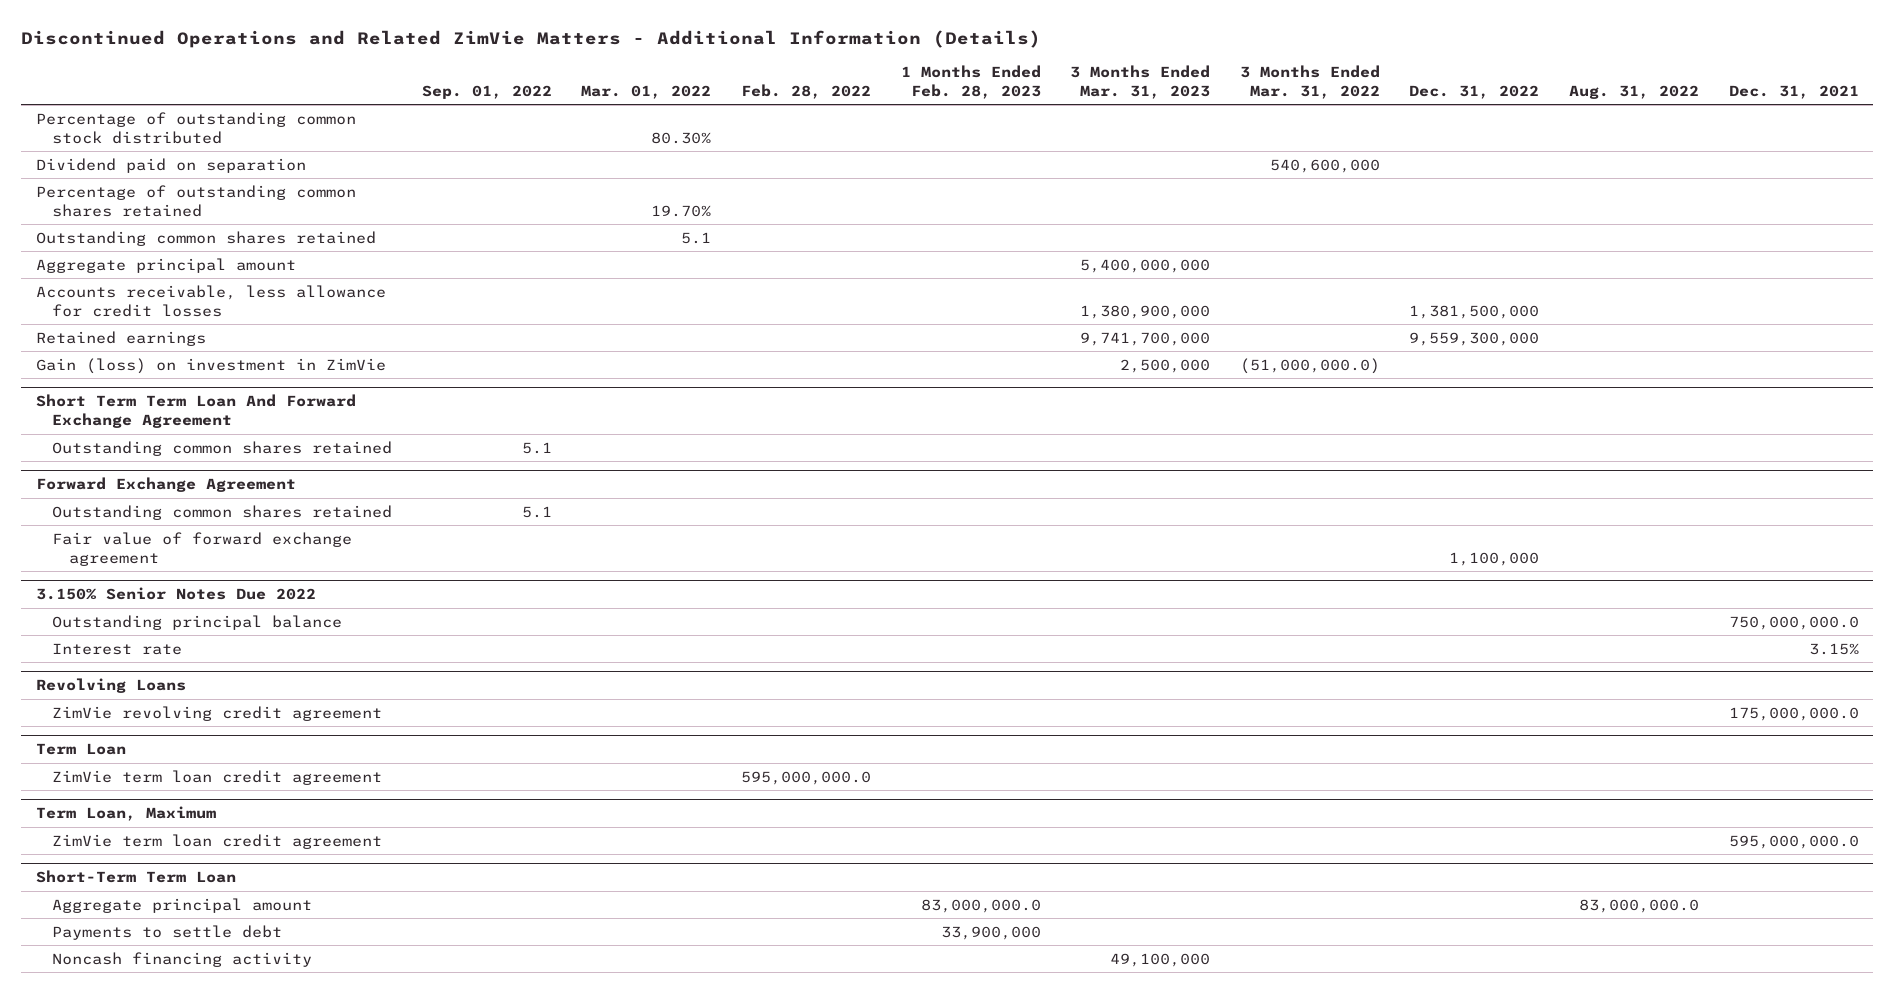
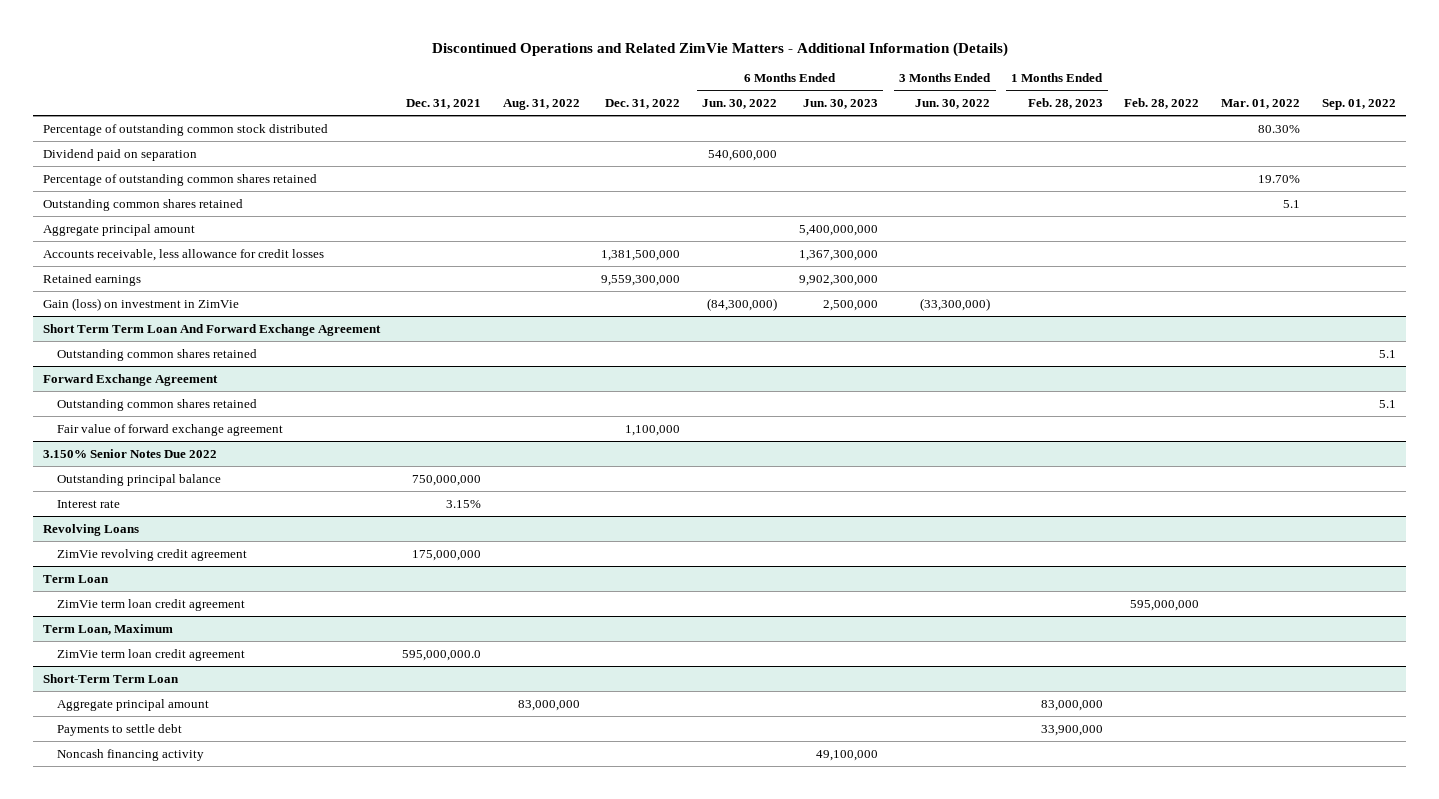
- | Sep. 01, 2022 | Mar. 01, 2022 | Feb. 28, 2022 | 1 Months Ended Feb. 28, 2023 | 3 Months Ended Mar. 31, 2023 | 3 Months Ended Mar. 31, 2022 | Dec. 31, 2022 | Aug. 31, 2022 | Dec. 31, 2021
+ | Dec. 31, 2021 | Aug. 31, 2022 | Dec. 31, 2022 | 6 Months Ended Jun. 30, 2022 | 6 Months Ended Jun. 30, 2023 | 3 Months Ended Jun. 30, 2022 | 1 Months Ended Feb. 28, 2023 | Feb. 28, 2022 | Mar. 01, 2022 | Sep. 01, 2022
@ 3.150% Senior Notes Due 2022
- Outstanding principal balance | | | | | | | | | 750,000,000.0
+ Outstanding principal balance | 750,000,000 | | | | | | | | |
@ Revolving Loans
- ZimVie revolving credit agreement | | | | | | | | | 175,000,000.0
+ ZimVie revolving credit agreement | 175,000,000 | | | | | | | | |
@ Term Loan
- ZimVie term loan credit agreement | | | 595,000,000.0 | | | | | |
+ ZimVie term loan credit agreement | | | | | | | | 595,000,000 | |
@ Short-Term Term Loan
- Aggregate principal amount | | | | 83,000,000.0 | | | | 83,000,000.0 |
+ Aggregate principal amount | | 83,000,000 | | | | | 83,000,000 | | |

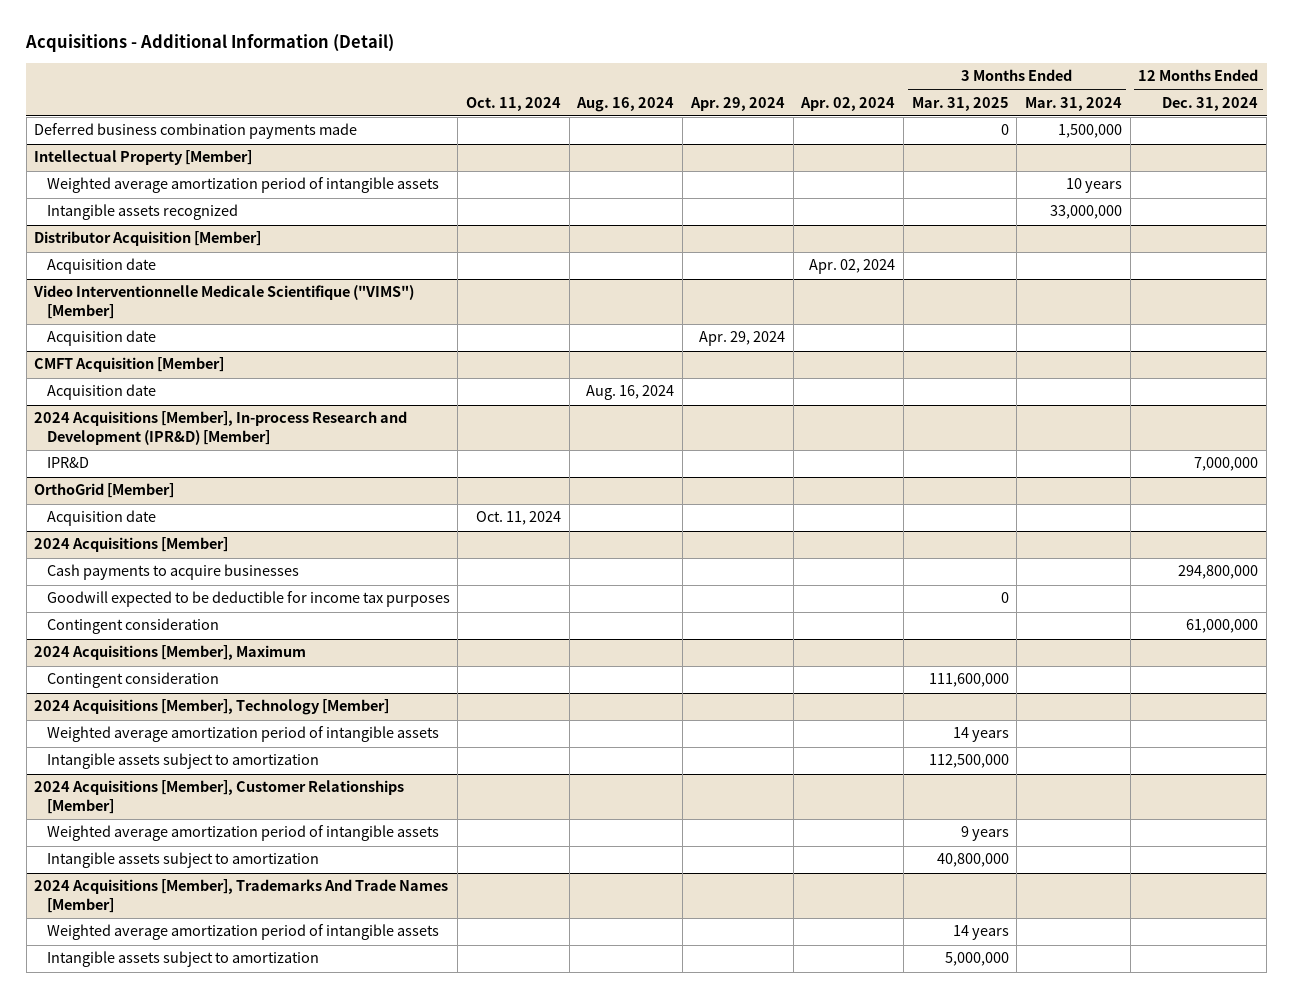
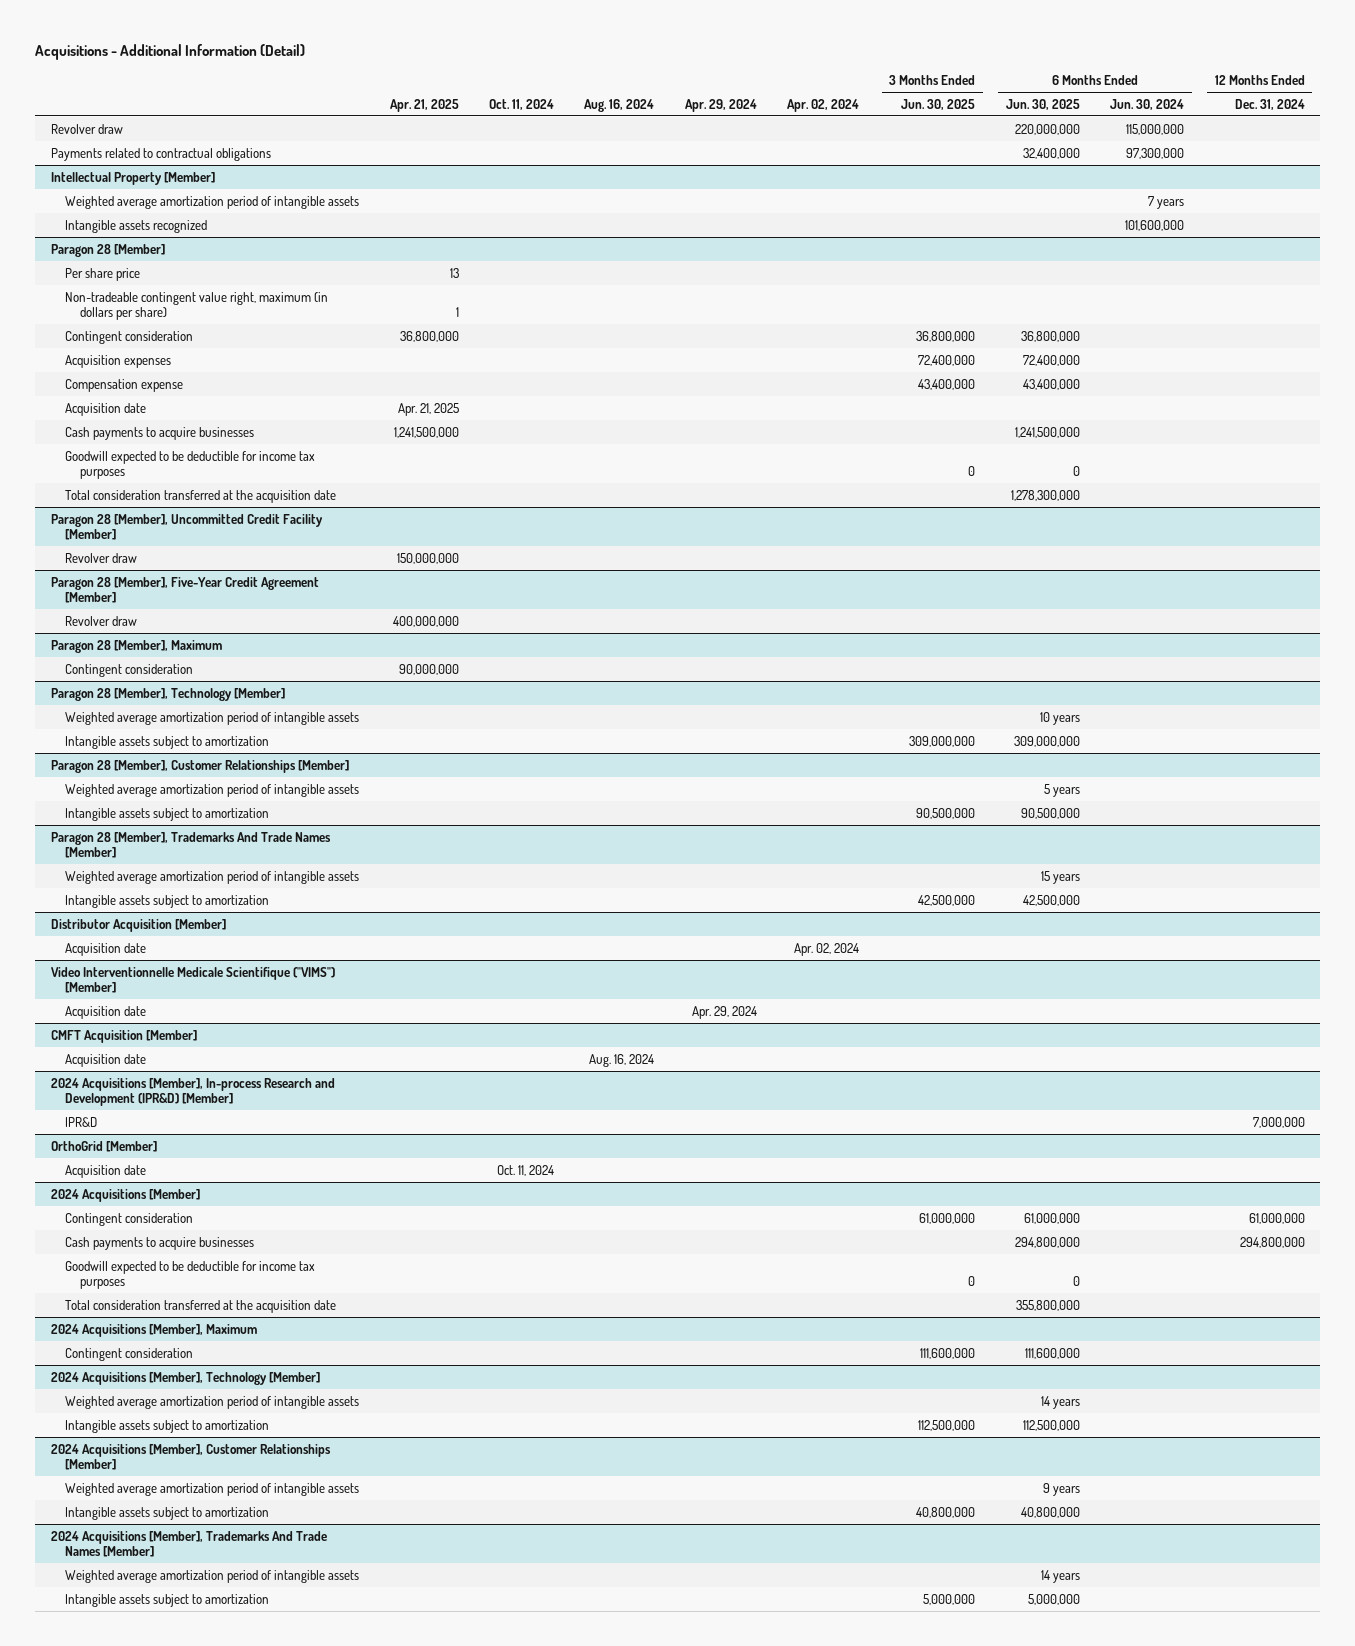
- | Oct. 11, 2024 | Aug. 16, 2024 | Apr. 29, 2024 | Apr. 02, 2024 | 3 Months Ended Mar. 31, 2025 | 3 Months Ended Mar. 31, 2024 | 12 Months Ended Dec. 31, 2024
+ | Apr. 21, 2025 | Oct. 11, 2024 | Aug. 16, 2024 | Apr. 29, 2024 | Apr. 02, 2024 | 3 Months Ended Jun. 30, 2025 | 6 Months Ended Jun. 30, 2025 | 6 Months Ended Jun. 30, 2024 | 12 Months Ended Dec. 31, 2024
- Deferred business combination payments made | | | | | 0 | 1,500,000 |
+ Revolver draw | | | | | | | 220,000,000 | 115,000,000 |
+ Payments related to contractual obligations | | | | | | | 32,400,000 | 97,300,000 |
+ Paragon 28 [Member]
+ Per share price | 13 | | | | | | | |
+ Non-tradeable contingent value right, maximum (in dollars per share) | 1 | | | | | | | |
+ Contingent consideration | 36,800,000 | | | | | 36,800,000 | 36,800,000 | |
+ Acquisition expenses | | | | | | 72,400,000 | 72,400,000 | |
+ Compensation expense | | | | | | 43,400,000 | 43,400,000 | |
+ Acquisition date | Apr. 21, 2025 | | | | | | | |
+ Cash payments to acquire businesses | 1,241,500,000 | | | | | | 1,241,500,000 | |
+ Goodwill expected to be deductible for income tax purposes | | | | | | 0 | 0 | |
+ Total consideration transferred at the acquisition date | | | | | | | 1,278,300,000 | |
+ Paragon 28 [Member], Uncommitted Credit Facility [Member]
+ Revolver draw | 150,000,000 | | | | | | | |
+ Paragon 28 [Member], Five-Year Credit Agreement [Member]
+ Revolver draw | 400,000,000 | | | | | | | |
+ Paragon 28 [Member], Maximum
+ Contingent consideration | 90,000,000 | | | | | | | |
+ Paragon 28 [Member], Technology [Member]
+ Weighted average amortization period of intangible assets | | | | | | | 10 years | |
+ Intangible assets subject to amortization | | | | | | 309,000,000 | 309,000,000 | |
+ Paragon 28 [Member], Customer Relationships [Member]
+ Weighted average amortization period of intangible assets | | | | | | | 5 years | |
+ Intangible assets subject to amortization | | | | | | 90,500,000 | 90,500,000 | |
+ Paragon 28 [Member], Trademarks And Trade Names [Member]
+ Weighted average amortization period of intangible assets | | | | | | | 15 years | |
+ Intangible assets subject to amortization | | | | | | 42,500,000 | 42,500,000 | |
@ 2024 Acquisitions [Member]
moved up: Contingent consideration | | | | | | 61,000,000 | 61,000,000 | | 61,000,000
+ Total consideration transferred at the acquisition date | | | | | | | 355,800,000 | |

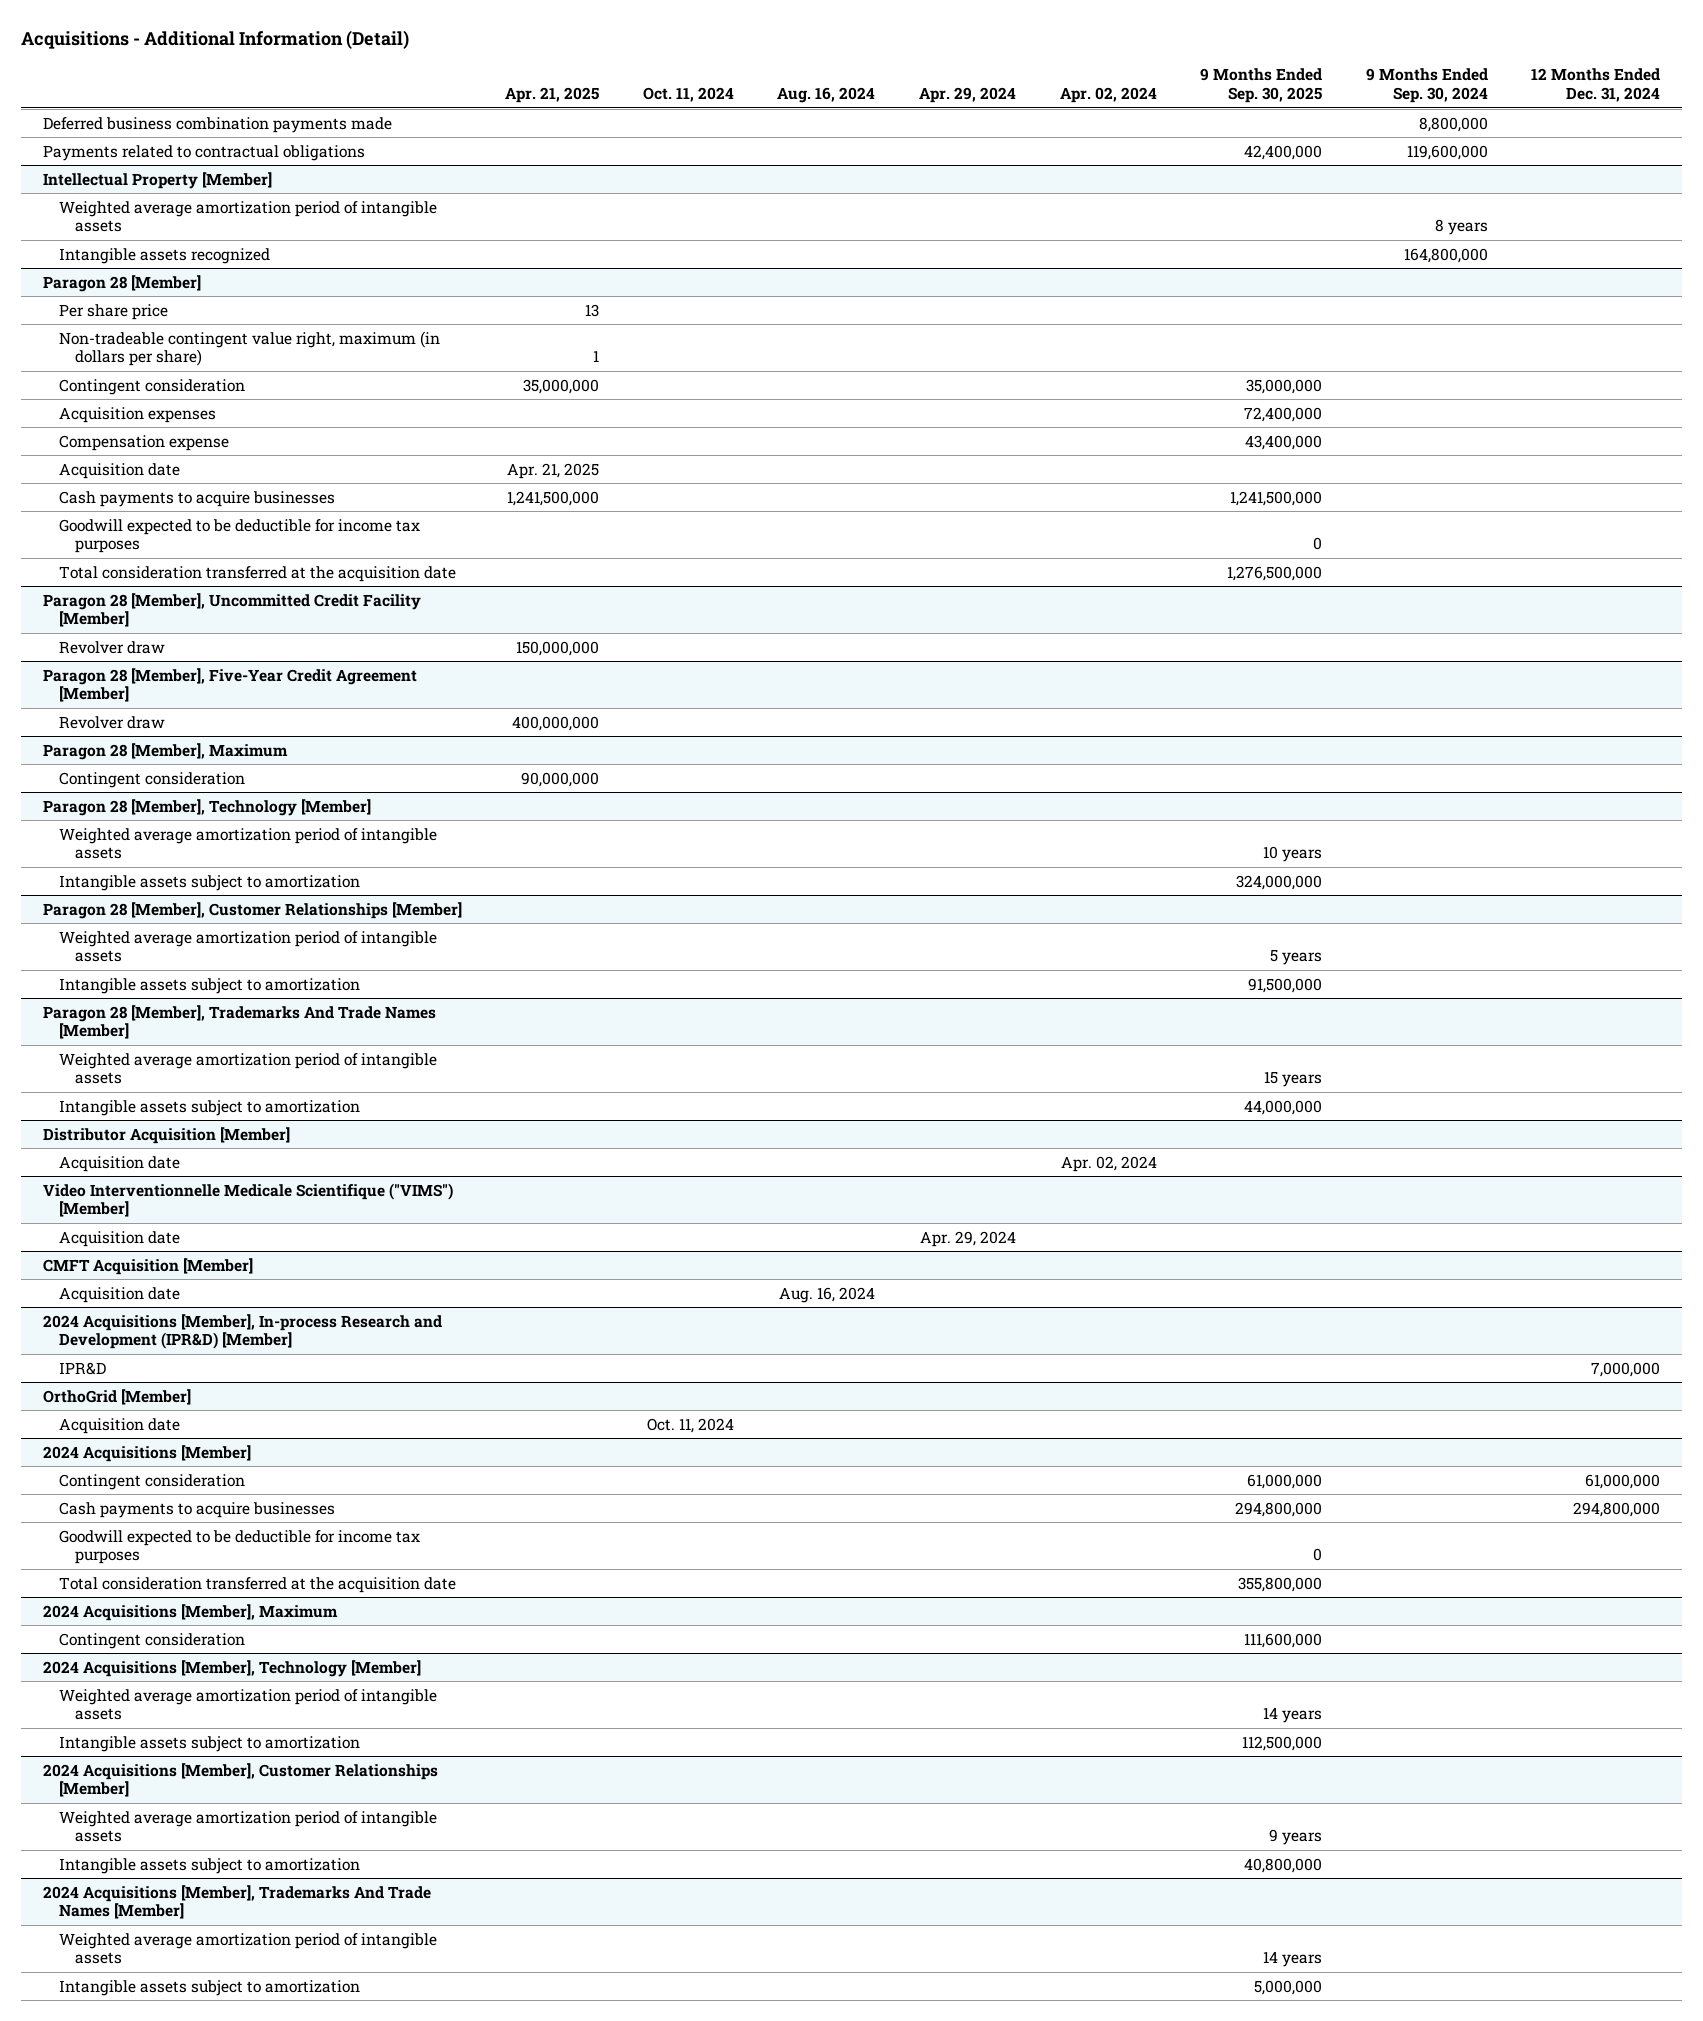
- | Apr. 21, 2025 | Oct. 11, 2024 | Aug. 16, 2024 | Apr. 29, 2024 | Apr. 02, 2024 | 3 Months Ended Jun. 30, 2025 | 6 Months Ended Jun. 30, 2025 | 6 Months Ended Jun. 30, 2024 | 12 Months Ended Dec. 31, 2024
+ | Apr. 21, 2025 | Oct. 11, 2024 | Aug. 16, 2024 | Apr. 29, 2024 | Apr. 02, 2024 | 9 Months Ended Sep. 30, 2025 | 9 Months Ended Sep. 30, 2024 | 12 Months Ended Dec. 31, 2024
- Revolver draw | | | | | | | 220,000,000 | 115,000,000 |
+ Deferred business combination payments made | | | | | | | 8,800,000 |
@ Paragon 28 [Member]
- Contingent consideration | 36,800,000 | | | | | 36,800,000 | 36,800,000 | |
+ Contingent consideration | 35,000,000 | | | | | 35,000,000 | |

